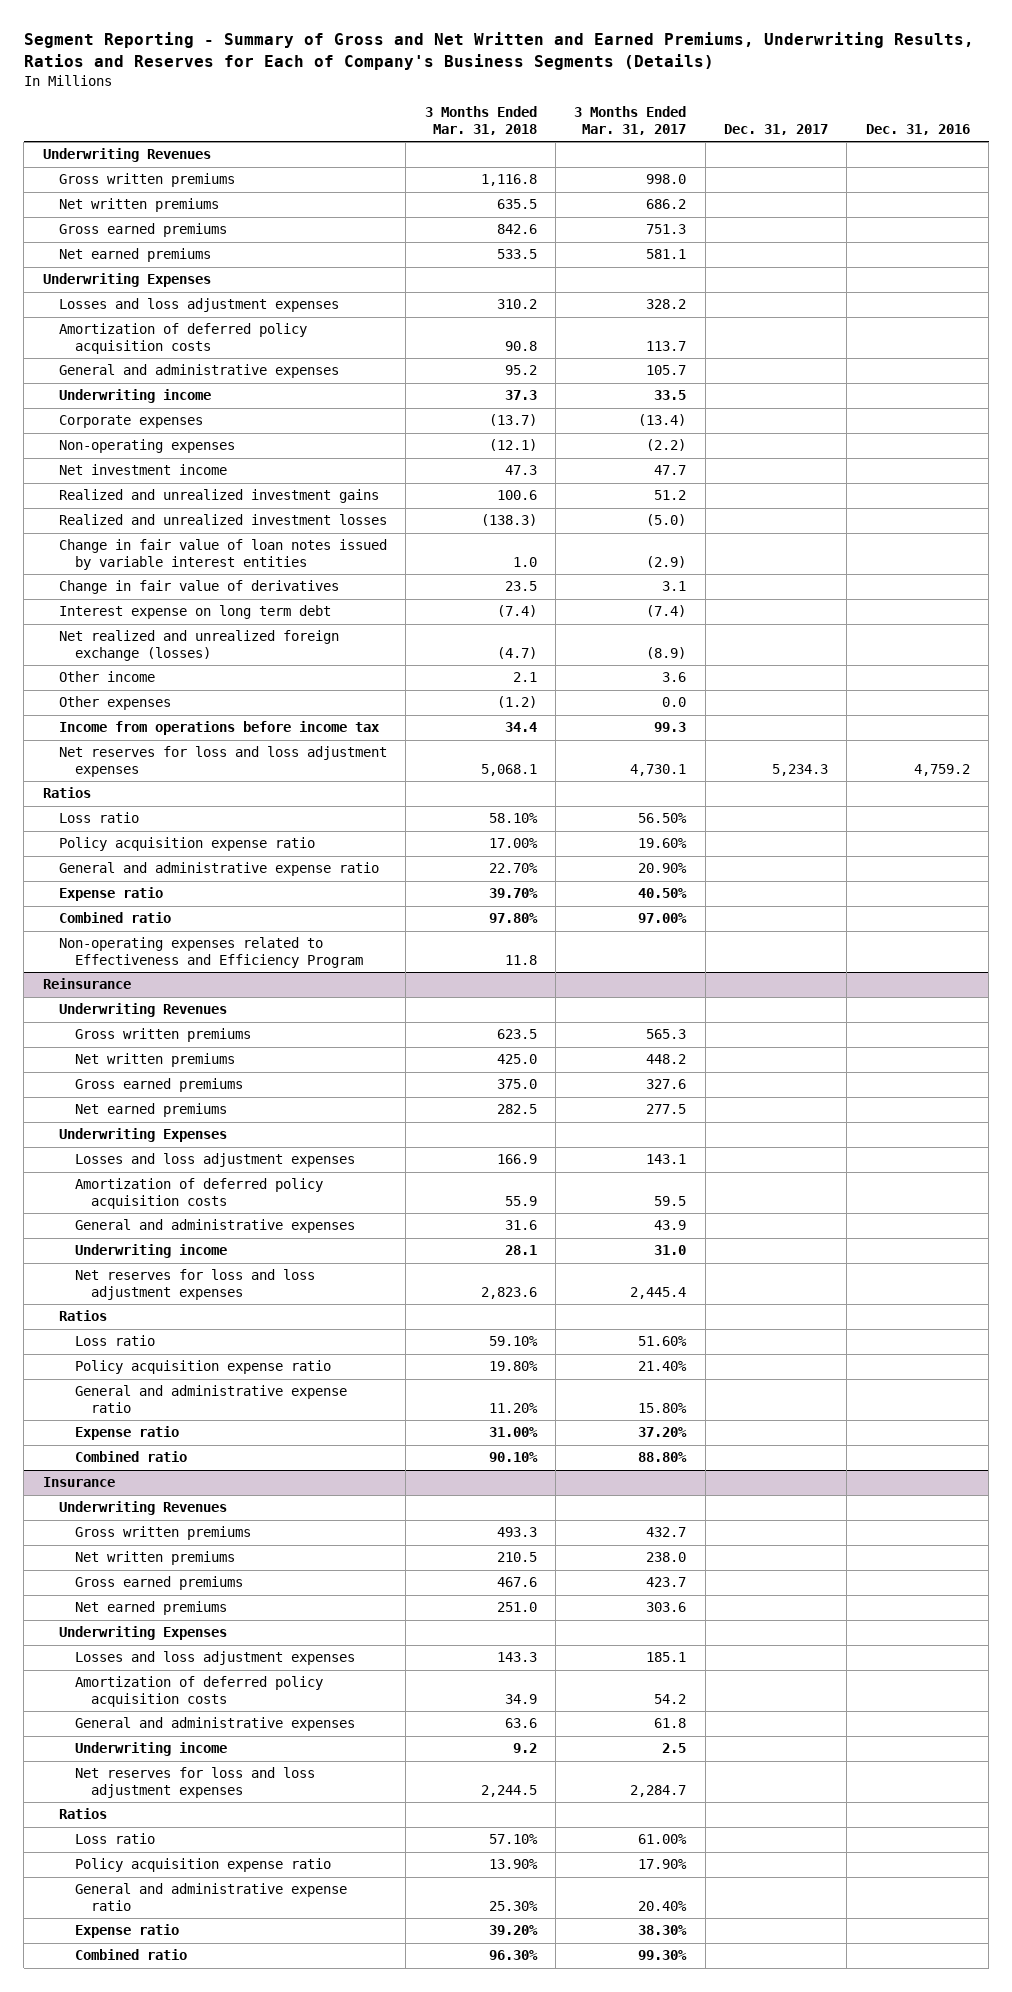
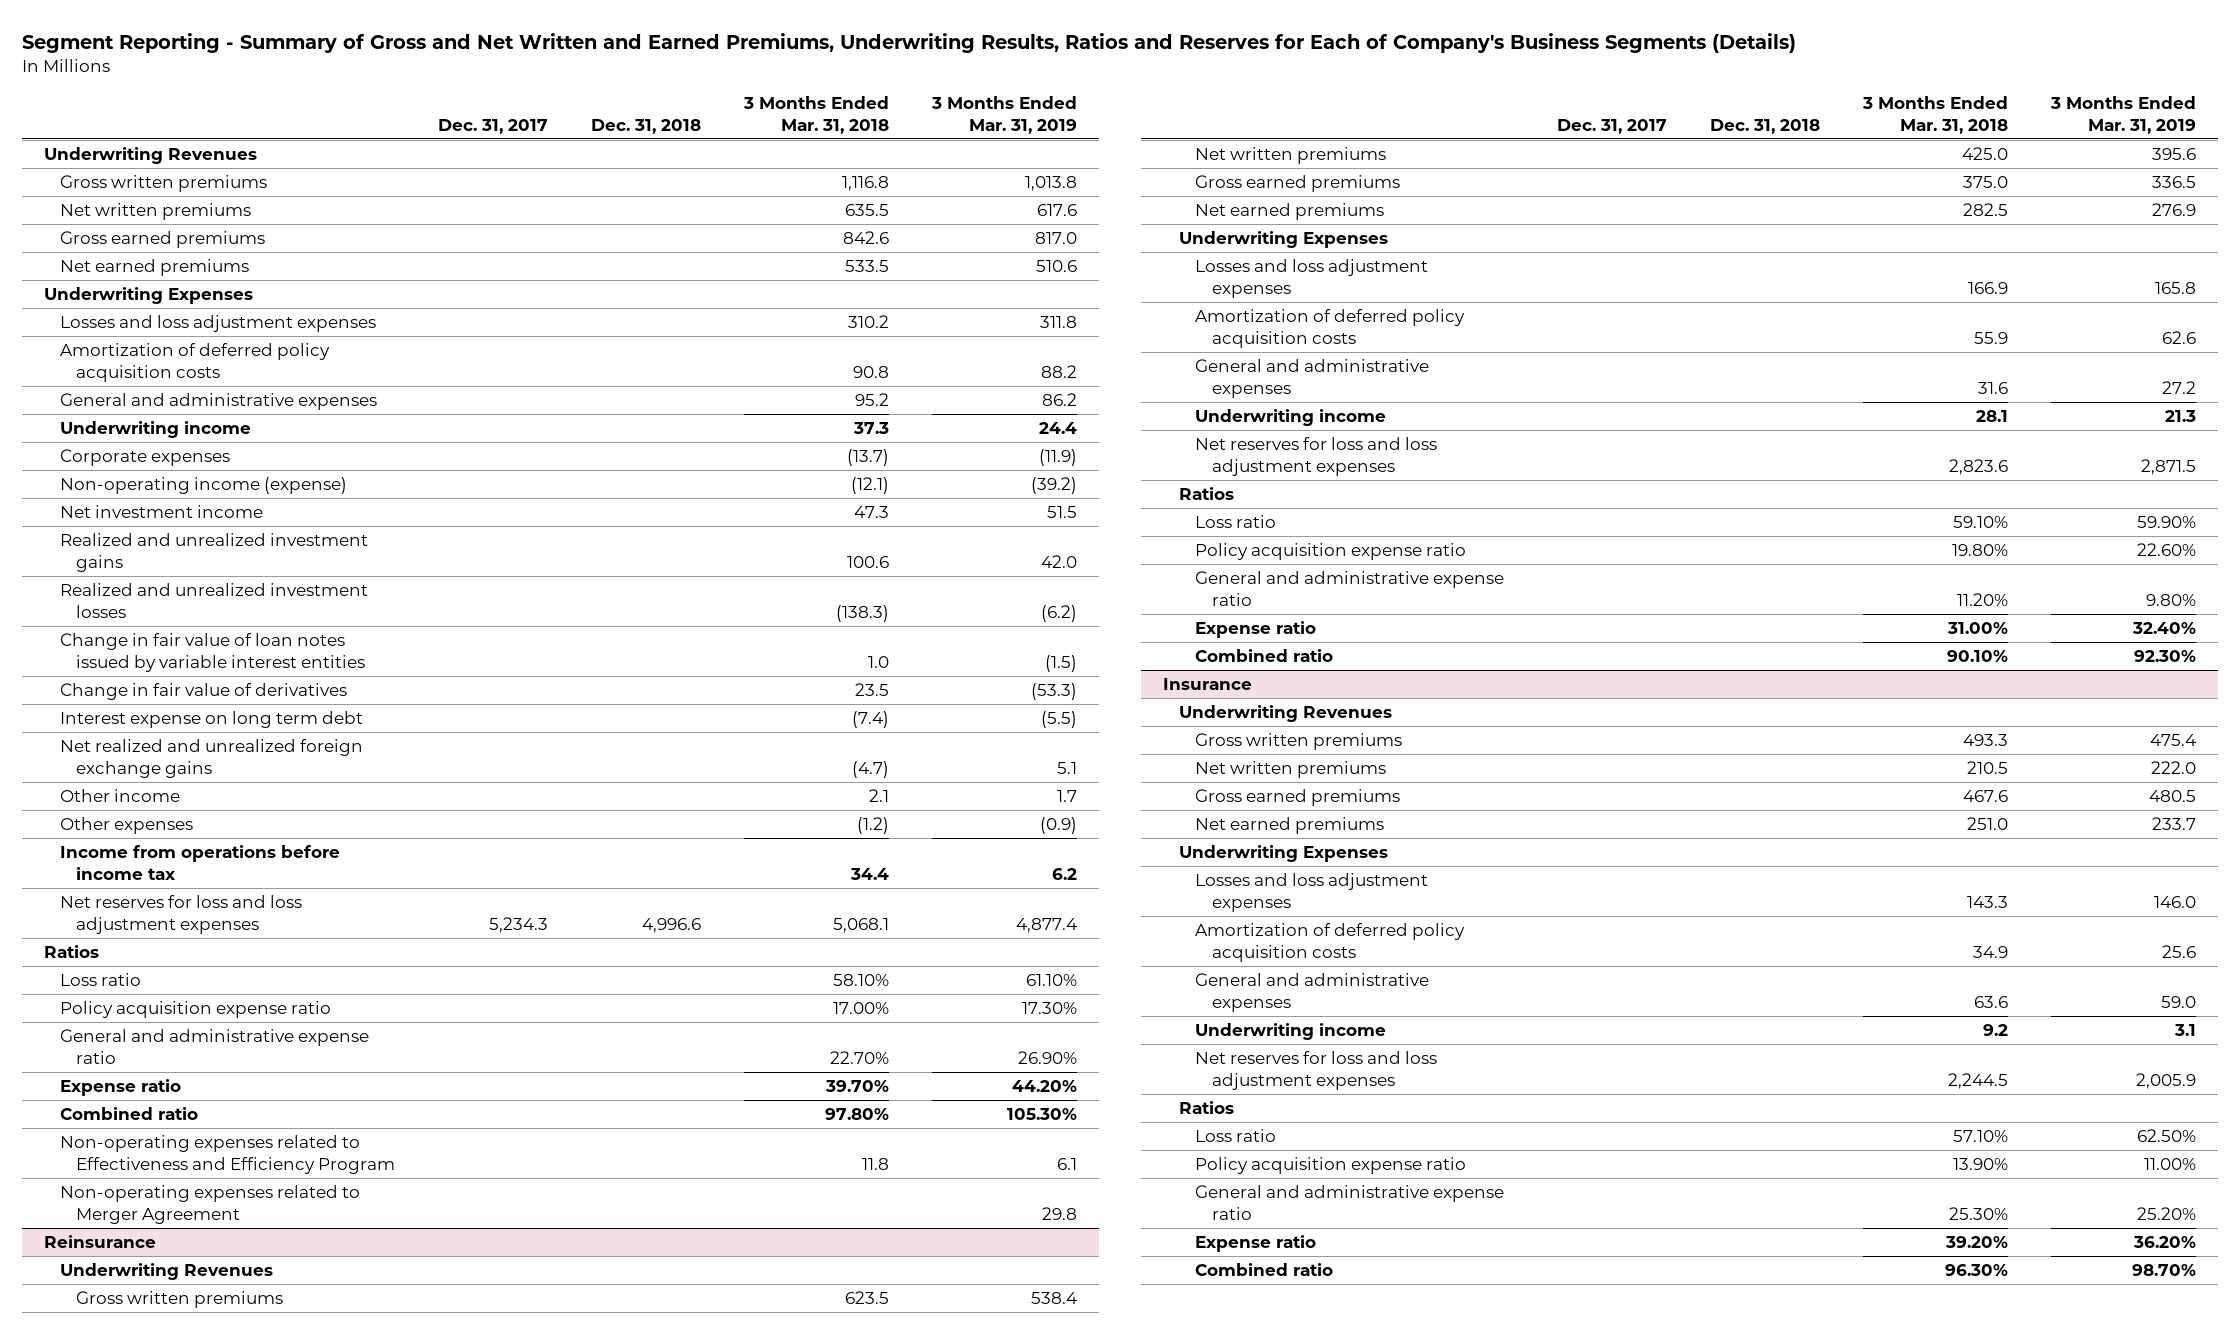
- | 3 Months Ended Mar. 31, 2018 | 3 Months Ended Mar. 31, 2017 | Dec. 31, 2017 | Dec. 31, 2016
+ | Dec. 31, 2017 | Dec. 31, 2018 | 3 Months Ended Mar. 31, 2018 | 3 Months Ended Mar. 31, 2019
- Non-operating expenses | (12.1) | (2.2) | |
+ Non-operating income (expense) | | | (12.1) | (39.2)
- Net realized and unrealized foreign exchange (losses) | (4.7) | (8.9) | |
+ Net realized and unrealized foreign exchange gains | | | (4.7) | 5.1
+ Non-operating expenses related to Merger Agreement | | | | 29.8

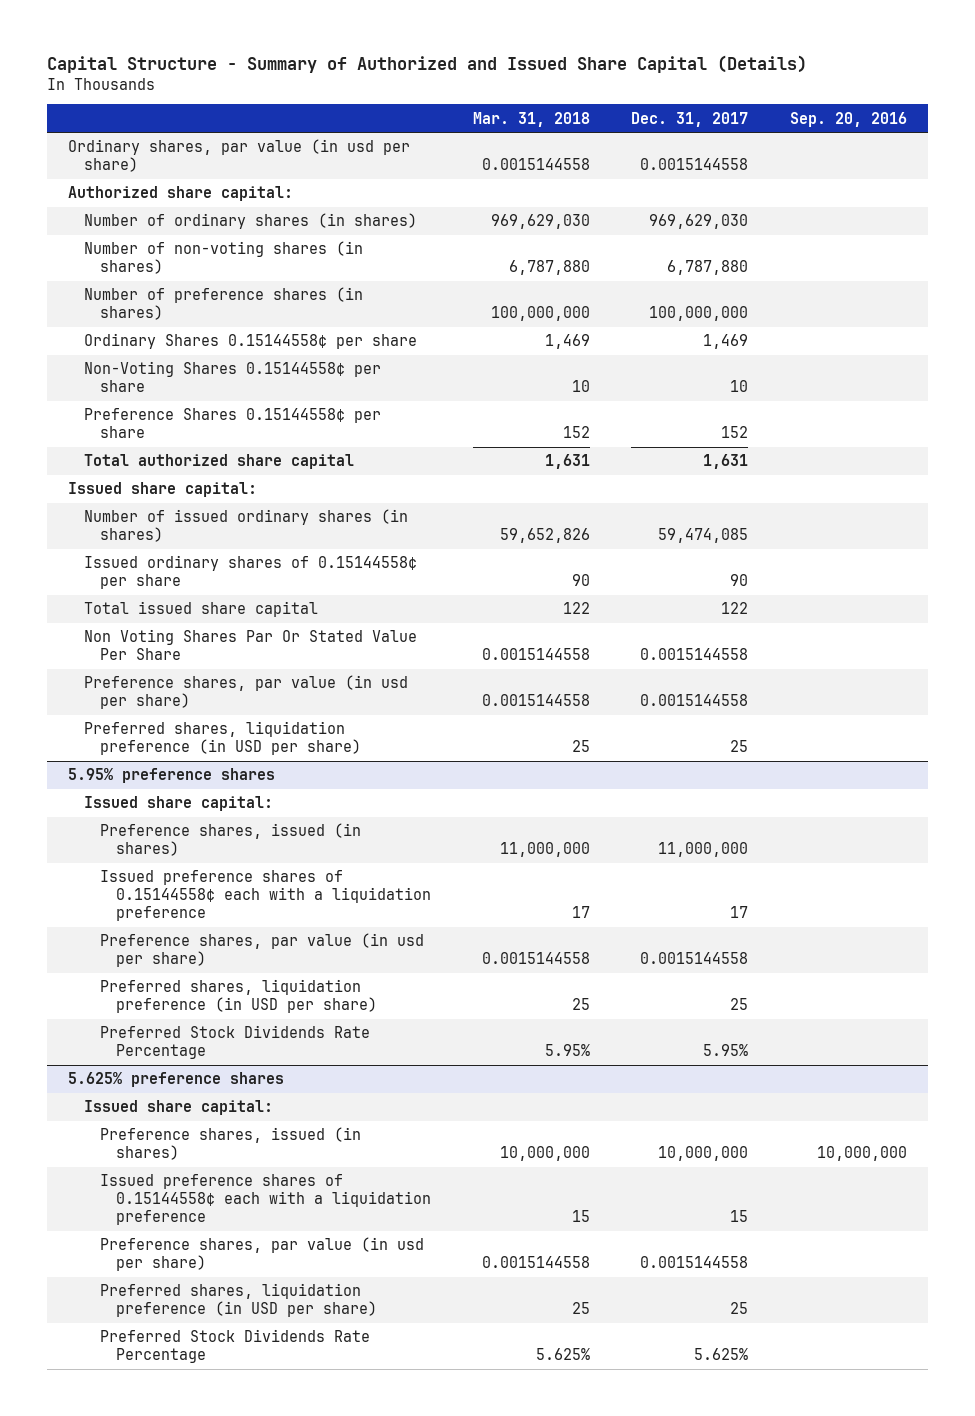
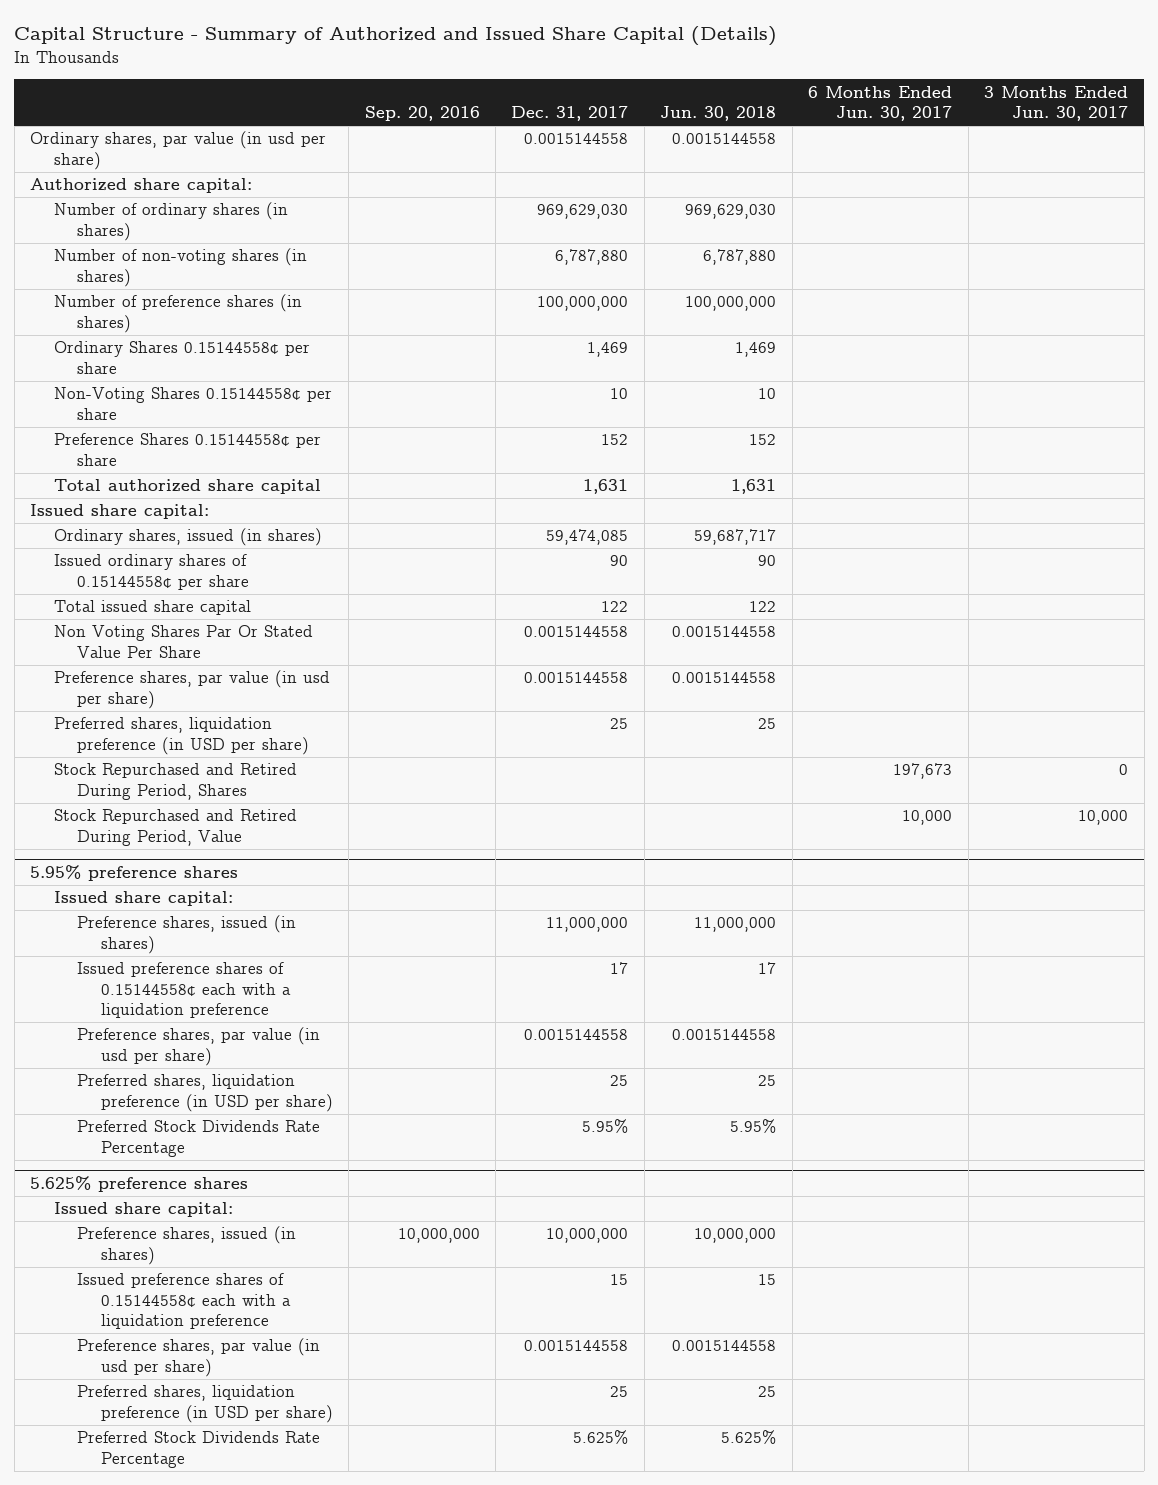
- | Mar. 31, 2018 | Dec. 31, 2017 | Sep. 20, 2016
+ | Sep. 20, 2016 | Dec. 31, 2017 | Jun. 30, 2018 | 6 Months Ended Jun. 30, 2017 | 3 Months Ended Jun. 30, 2017
- Number of issued ordinary shares (in shares) | 59,652,826 | 59,474,085 |
+ Ordinary shares, issued (in shares) | | 59,474,085 | 59,687,717 | |
+ Stock Repurchased and Retired During Period, Shares | | | | 197,673 | 0
+ Stock Repurchased and Retired During Period, Value | | | | 10,000 | 10,000

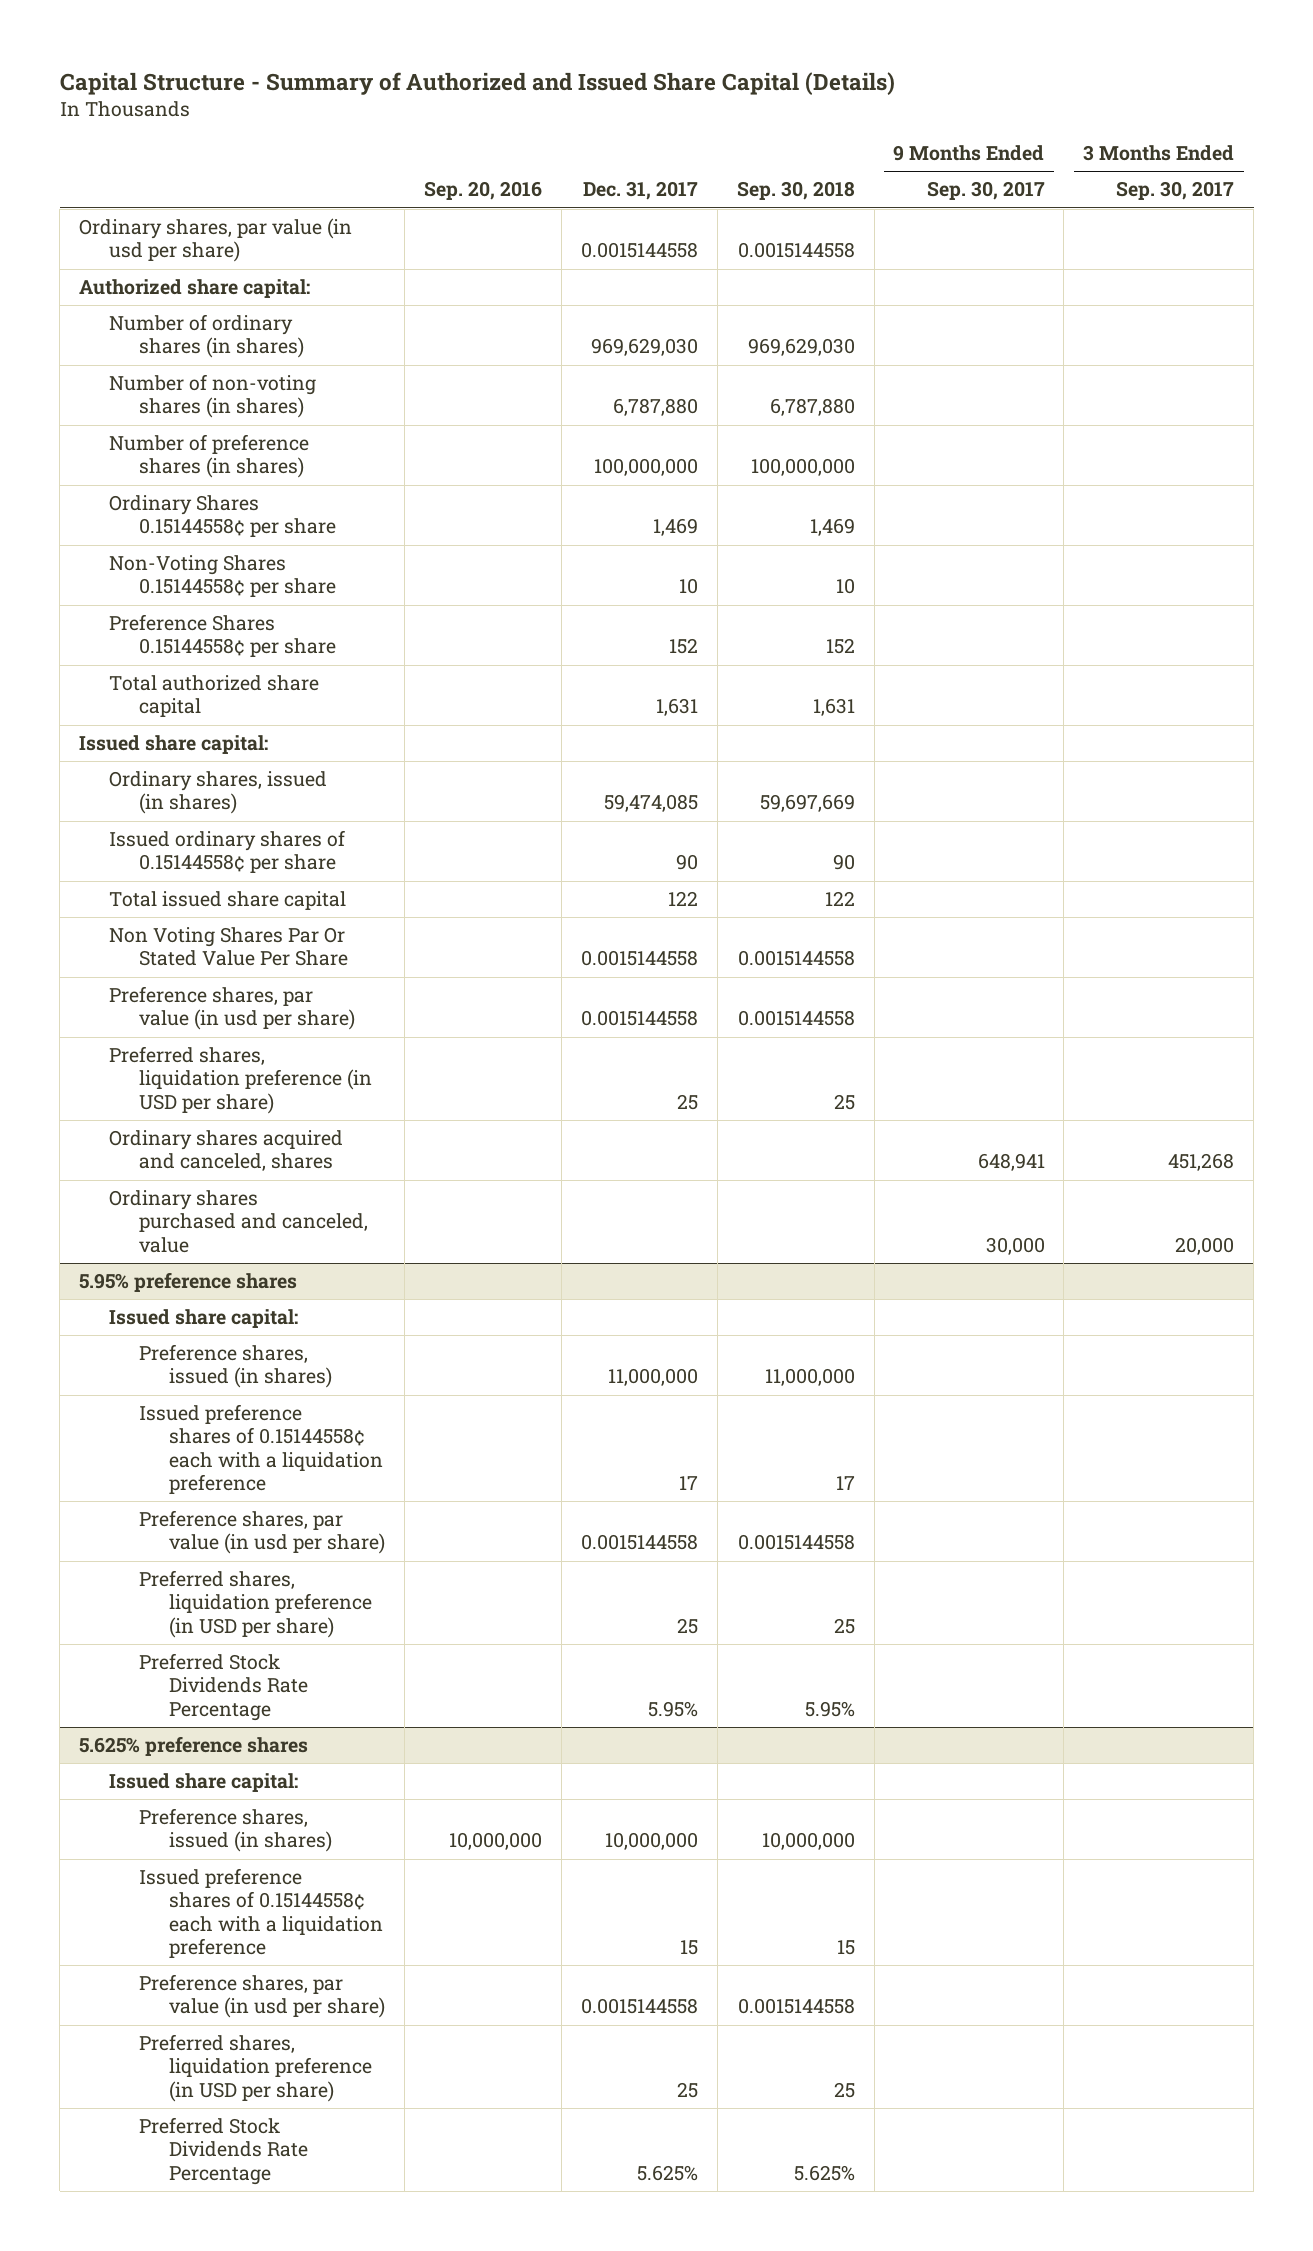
- | Sep. 20, 2016 | Dec. 31, 2017 | Jun. 30, 2018 | 6 Months Ended Jun. 30, 2017 | 3 Months Ended Jun. 30, 2017
+ | Sep. 20, 2016 | Dec. 31, 2017 | Sep. 30, 2018 | 9 Months Ended Sep. 30, 2017 | 3 Months Ended Sep. 30, 2017
- Stock Repurchased and Retired During Period, Shares | | | | 197,673 | 0
- Stock Repurchased and Retired During Period, Value | | | | 10,000 | 10,000
+ Ordinary shares acquired and canceled, shares | | | | 648,941 | 451,268
+ Ordinary shares purchased and canceled, value | | | | 30,000 | 20,000

